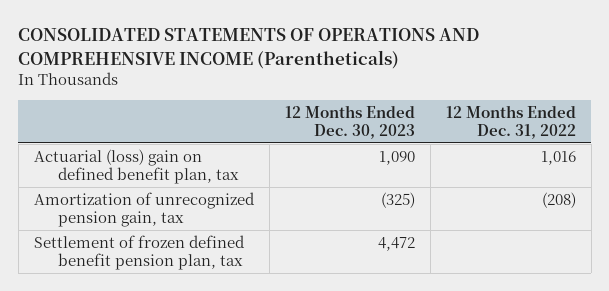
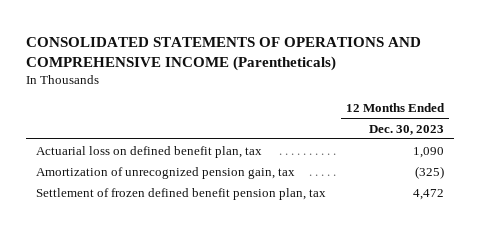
- | 12 Months Ended Dec. 30, 2023 | 12 Months Ended Dec. 31, 2022
+ | 12 Months Ended Dec. 30, 2023
- Actuarial (loss) gain on defined benefit plan, tax | 1,090 | 1,016
+ Actuarial loss on defined benefit plan, tax | 1,090

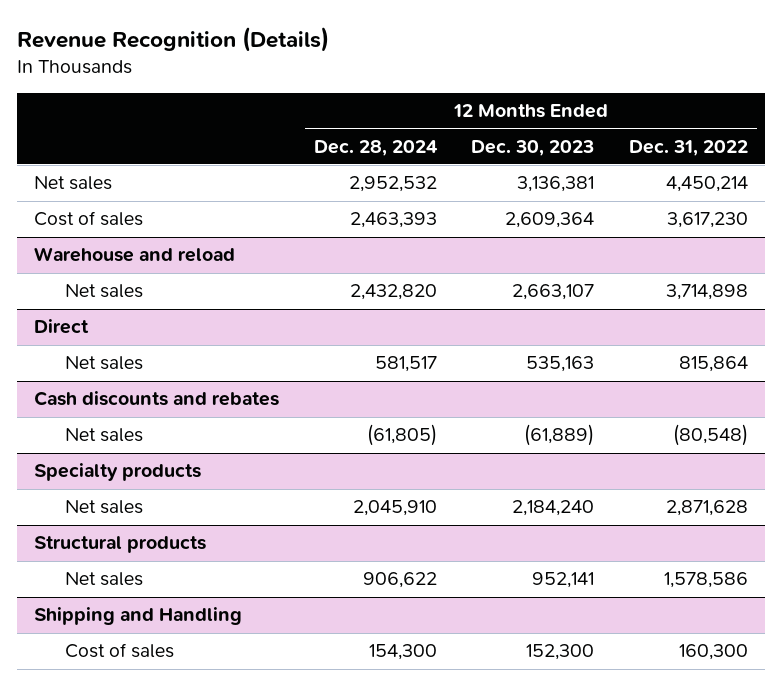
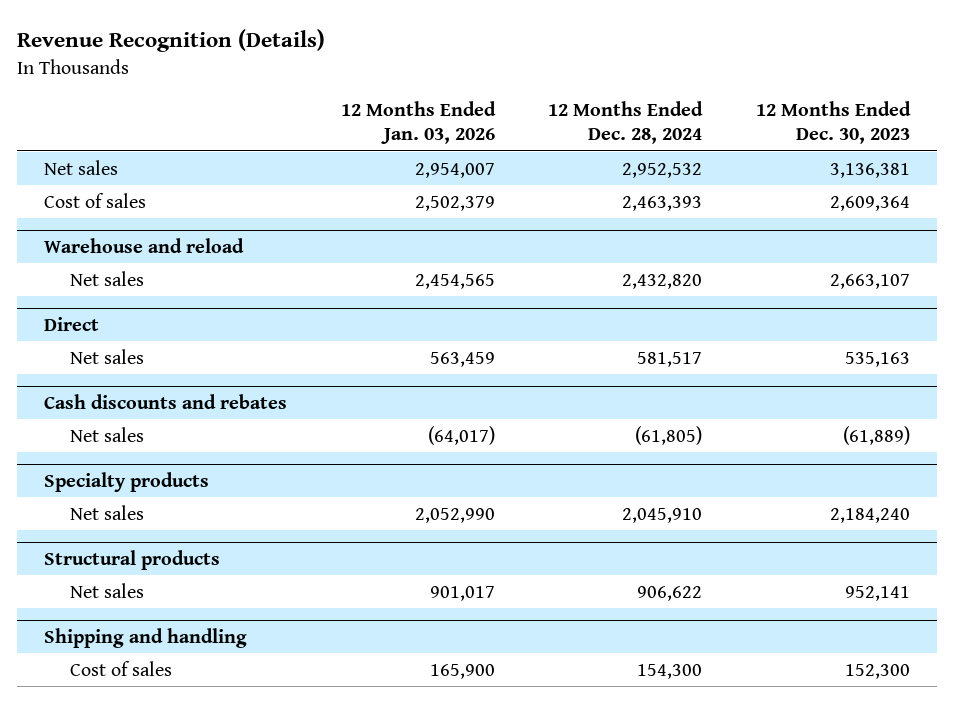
- | 12 Months Ended Dec. 28, 2024 | 12 Months Ended Dec. 30, 2023 | 12 Months Ended Dec. 31, 2022
+ | 12 Months Ended Jan. 03, 2026 | 12 Months Ended Dec. 28, 2024 | 12 Months Ended Dec. 30, 2023
- Shipping and Handling
+ Shipping and handling

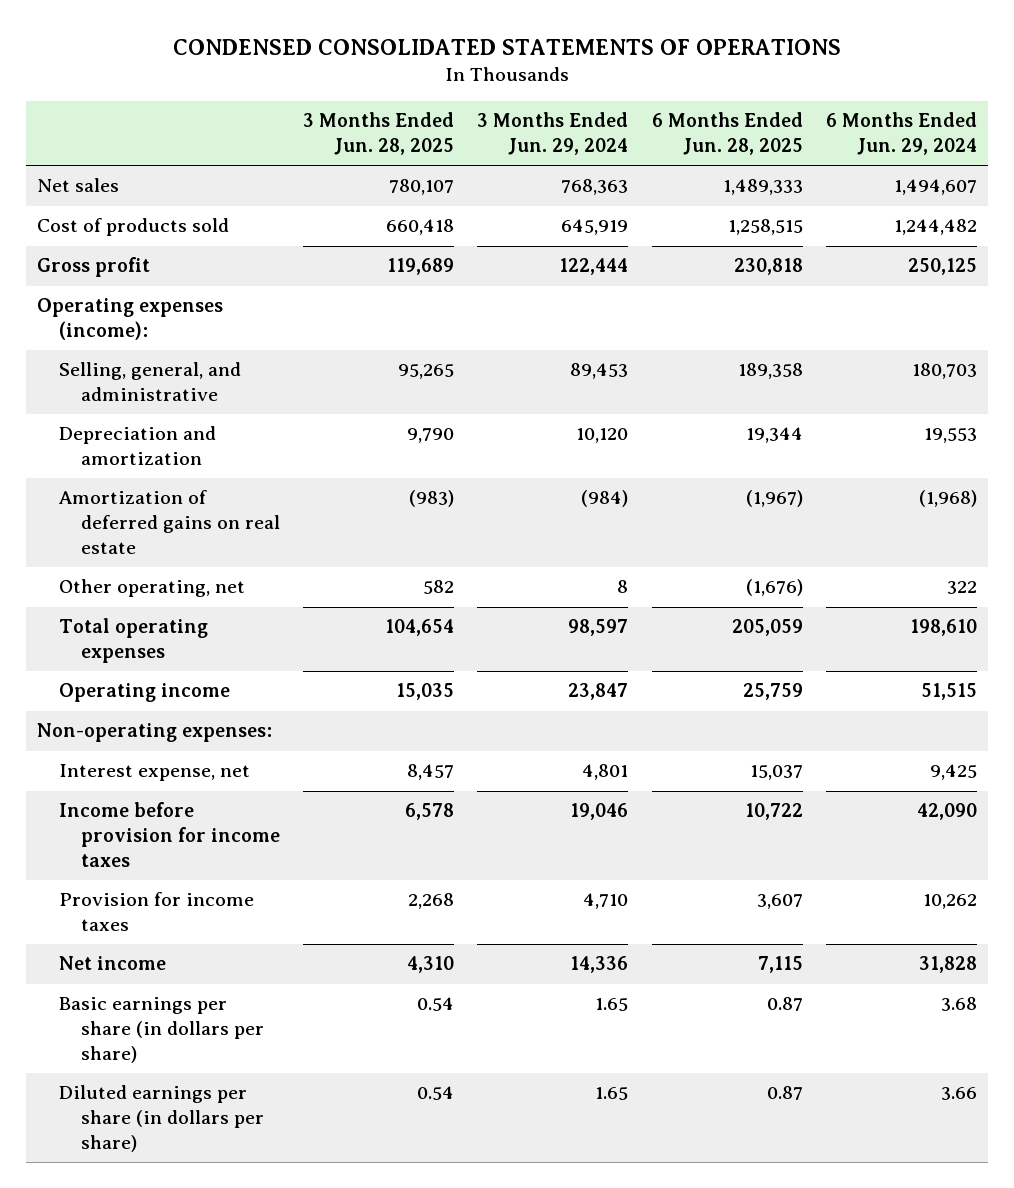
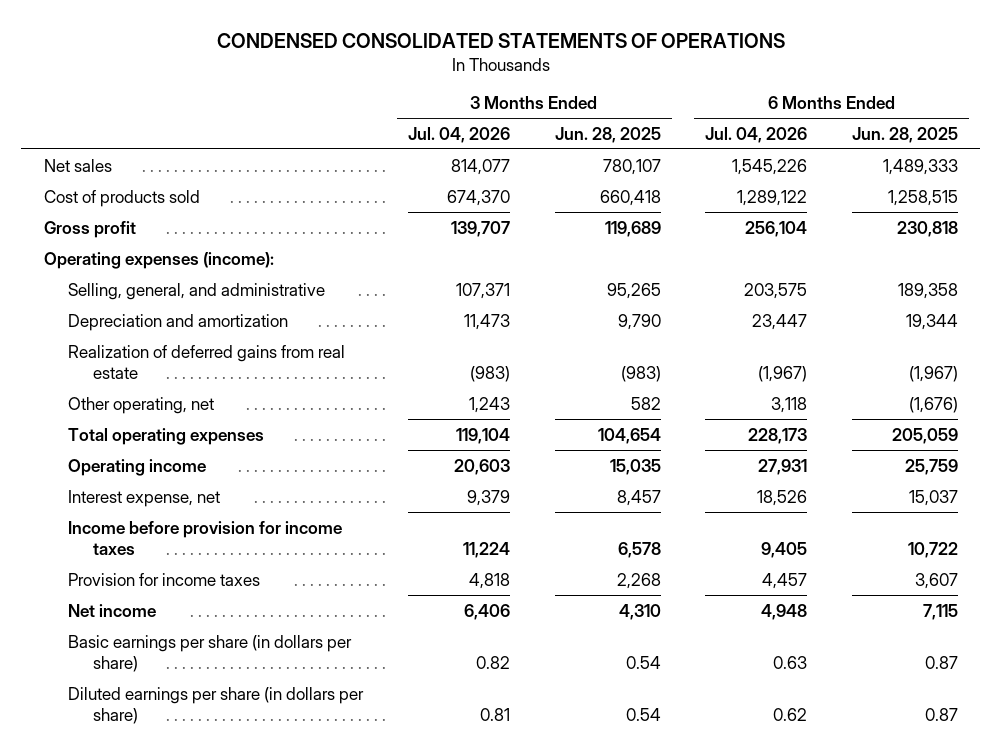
- | 3 Months Ended Jun. 28, 2025 | 3 Months Ended Jun. 29, 2024 | 6 Months Ended Jun. 28, 2025 | 6 Months Ended Jun. 29, 2024
+ | 3 Months Ended Jul. 04, 2026 | 3 Months Ended Jun. 28, 2025 | 6 Months Ended Jul. 04, 2026 | 6 Months Ended Jun. 28, 2025
- Amortization of deferred gains on real estate | (983) | (984) | (1,967) | (1,968)
+ Realization of deferred gains from real estate | (983) | (983) | (1,967) | (1,967)
- Non-operating expenses:

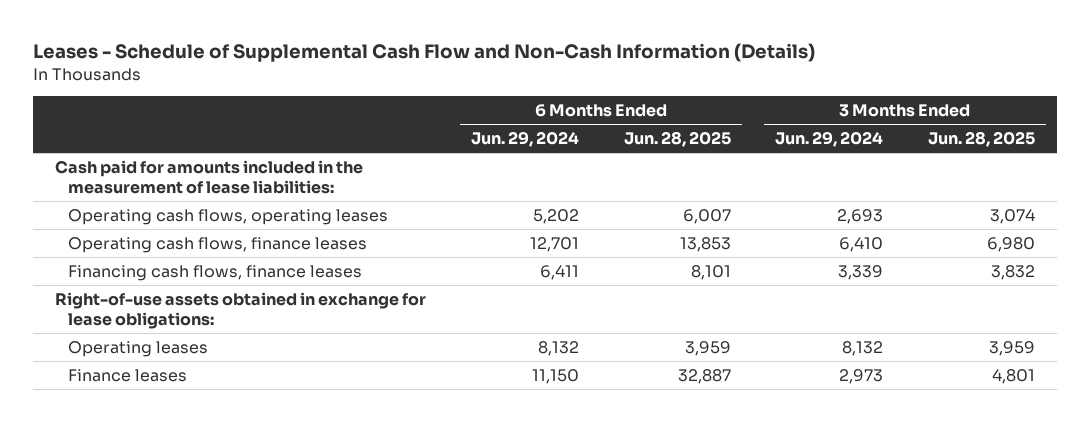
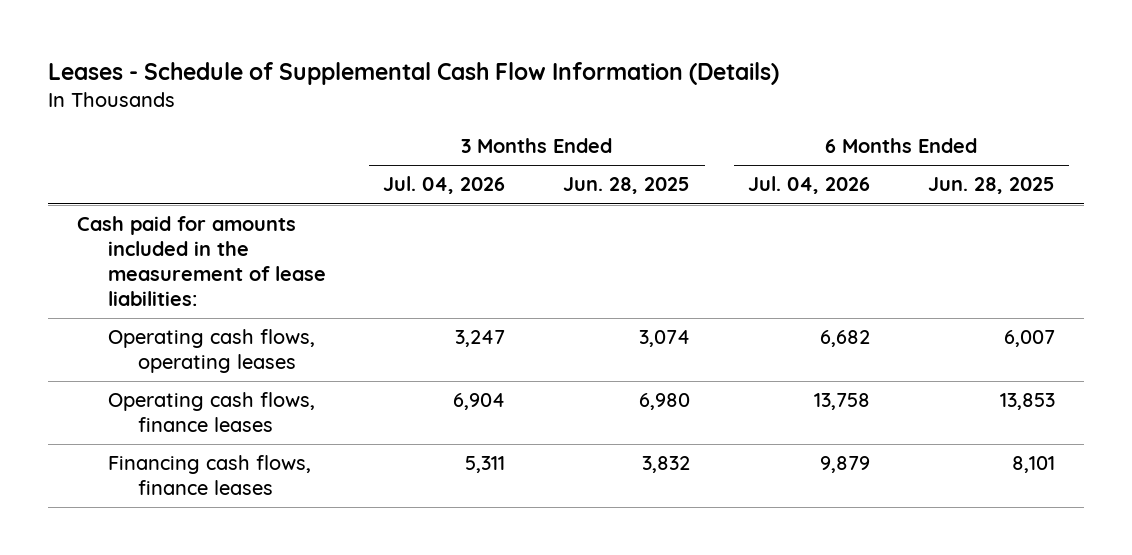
- Leases - Schedule of Supplemental Cash Flow and Non-Cash Information (Details)
+ Leases - Schedule of Supplemental Cash Flow Information (Details)
- | 6 Months Ended Jun. 29, 2024 | 6 Months Ended Jun. 28, 2025 | 3 Months Ended Jun. 29, 2024 | 3 Months Ended Jun. 28, 2025
+ | 3 Months Ended Jul. 04, 2026 | 3 Months Ended Jun. 28, 2025 | 6 Months Ended Jul. 04, 2026 | 6 Months Ended Jun. 28, 2025
- Right-of-use assets obtained in exchange for lease obligations:
- Operating leases | 8,132 | 3,959 | 8,132 | 3,959
- Finance leases | 11,150 | 32,887 | 2,973 | 4,801

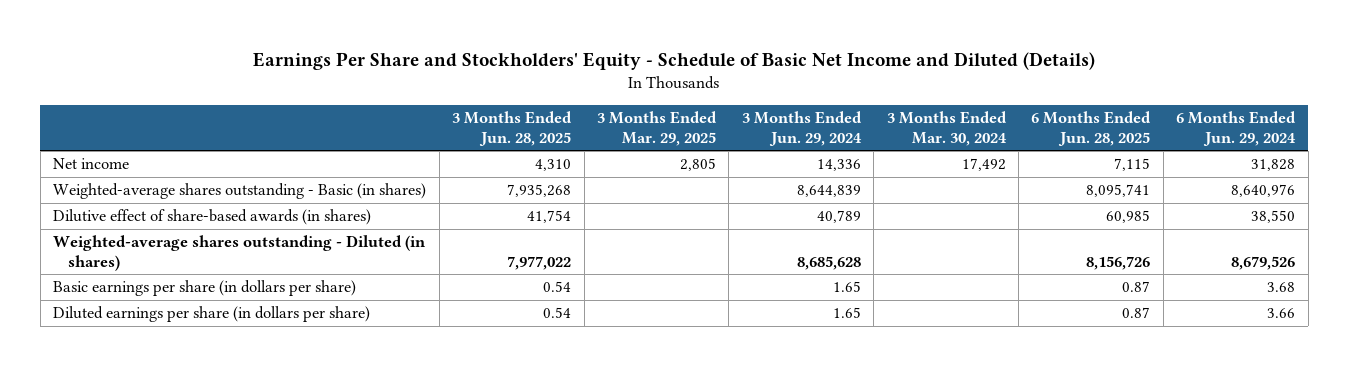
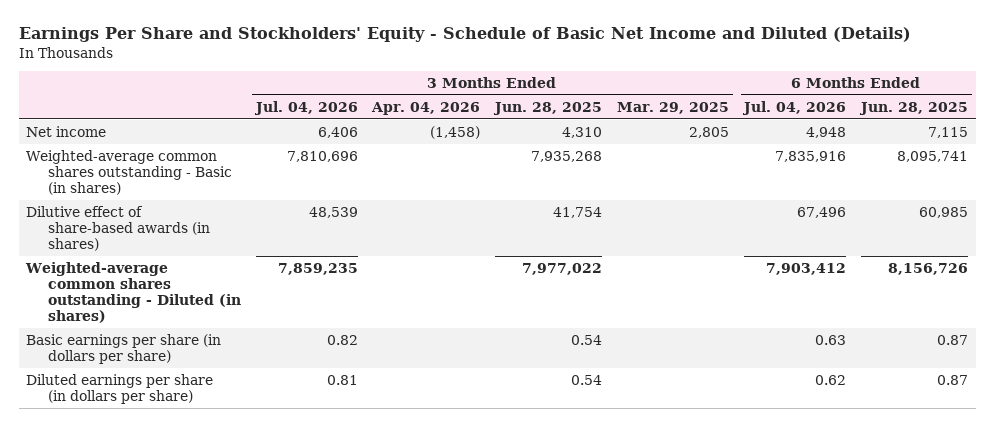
- | 3 Months Ended Jun. 28, 2025 | 3 Months Ended Mar. 29, 2025 | 3 Months Ended Jun. 29, 2024 | 3 Months Ended Mar. 30, 2024 | 6 Months Ended Jun. 28, 2025 | 6 Months Ended Jun. 29, 2024
+ | 3 Months Ended Jul. 04, 2026 | 3 Months Ended Apr. 04, 2026 | 3 Months Ended Jun. 28, 2025 | 3 Months Ended Mar. 29, 2025 | 6 Months Ended Jul. 04, 2026 | 6 Months Ended Jun. 28, 2025
- Weighted-average shares outstanding - Basic (in shares) | 7,935,268 | | 8,644,839 | | 8,095,741 | 8,640,976
+ Weighted-average common shares outstanding - Basic (in shares) | 7,810,696 | | 7,935,268 | | 7,835,916 | 8,095,741
- Weighted-average shares outstanding - Diluted (in shares) | 7,977,022 | | 8,685,628 | | 8,156,726 | 8,679,526
+ Weighted-average common shares outstanding - Diluted (in shares) | 7,859,235 | | 7,977,022 | | 7,903,412 | 8,156,726

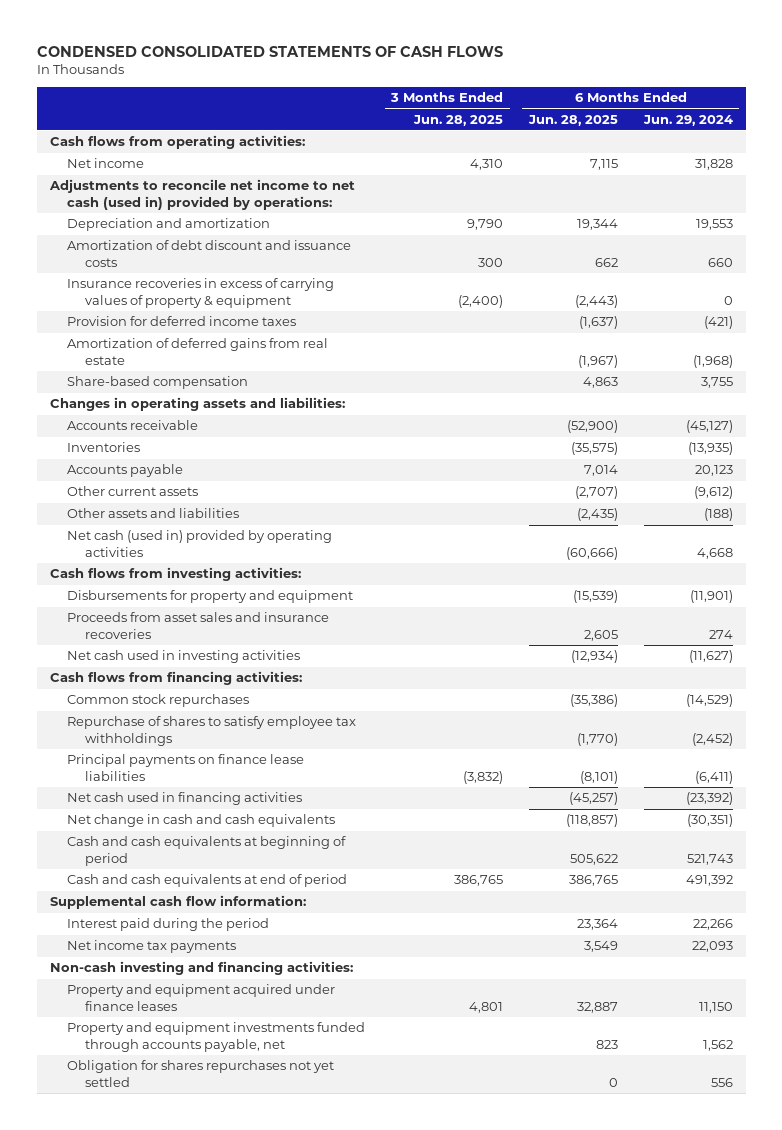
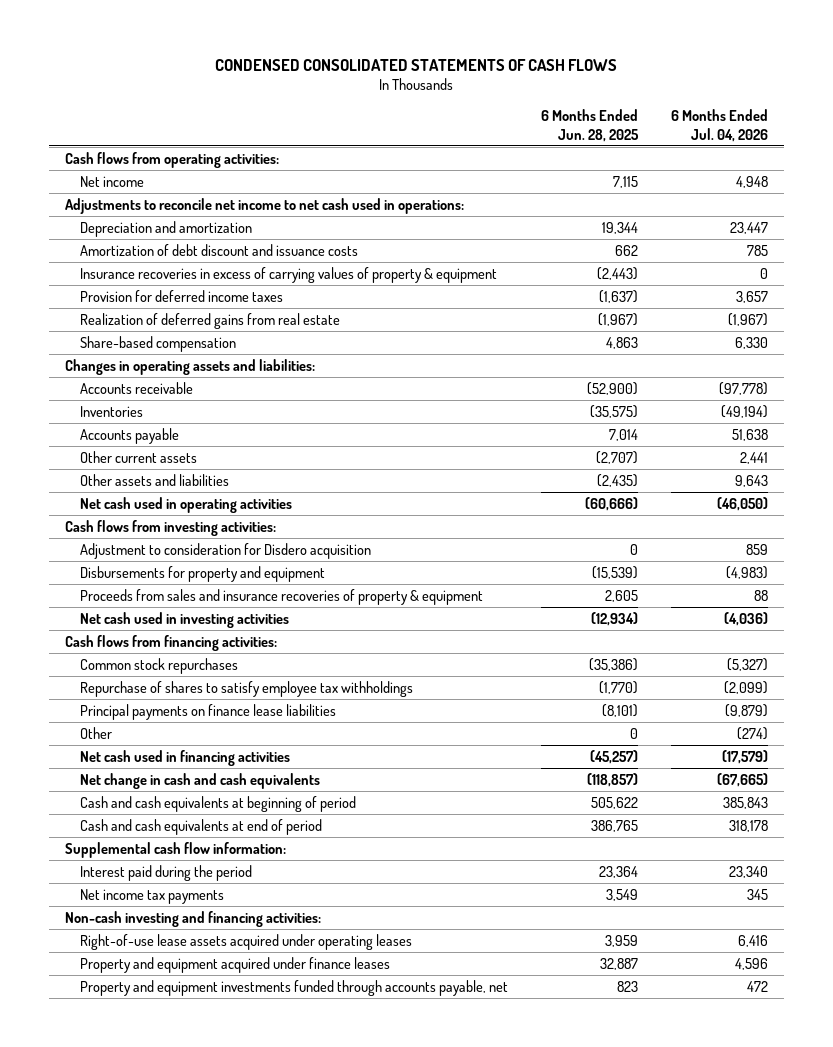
- | 3 Months Ended Jun. 28, 2025 | 6 Months Ended Jun. 28, 2025 | 6 Months Ended Jun. 29, 2024
+ | 6 Months Ended Jun. 28, 2025 | 6 Months Ended Jul. 04, 2026
- Adjustments to reconcile net income to net cash (used in) provided by operations:
+ Adjustments to reconcile net income to net cash used in operations:
- Amortization of deferred gains from real estate | | (1,967) | (1,968)
+ Realization of deferred gains from real estate | (1,967) | (1,967)
- Net cash (used in) provided by operating activities | | (60,666) | 4,668
+ Net cash used in operating activities | (60,666) | (46,050)
+ Adjustment to consideration for Disdero acquisition | 0 | 859
- Proceeds from asset sales and insurance recoveries | | 2,605 | 274
+ Proceeds from sales and insurance recoveries of property & equipment | 2,605 | 88
+ Other | 0 | (274)
+ Right-of-use lease assets acquired under operating leases | 3,959 | 6,416
- Obligation for shares repurchases not yet settled | | 0 | 556

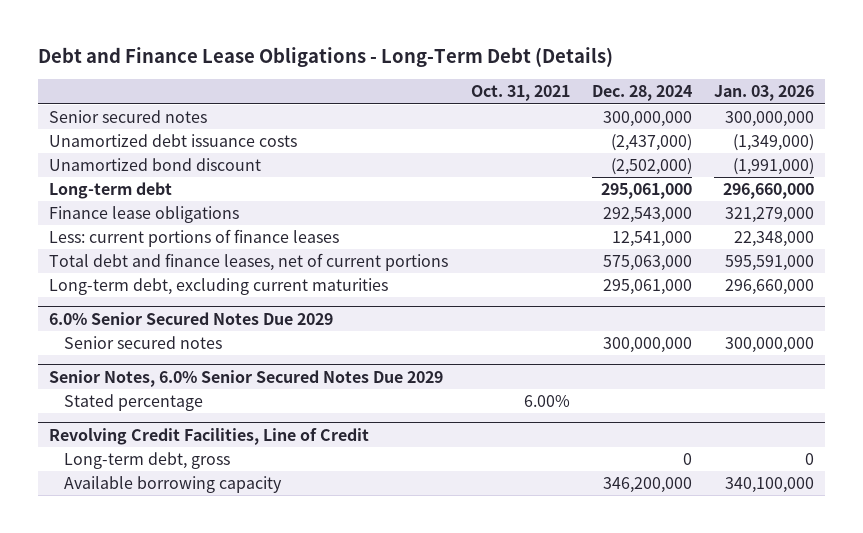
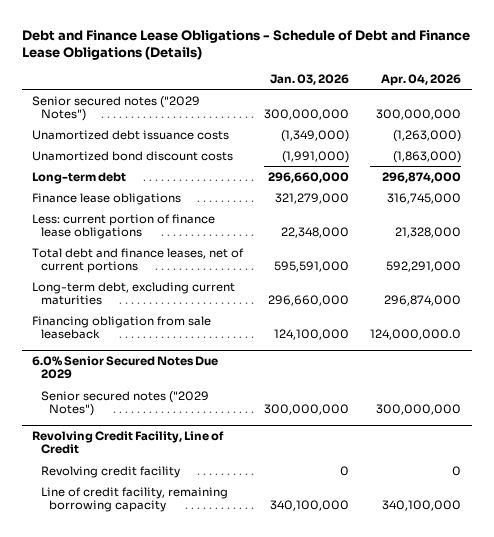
- Debt and Finance Lease Obligations - Long-Term Debt (Details)
+ Debt and Finance Lease Obligations - Schedule of Debt and Finance Lease Obligations (Details)
- | Oct. 31, 2021 | Dec. 28, 2024 | Jan. 03, 2026
+ | Jan. 03, 2026 | Apr. 04, 2026
- Senior secured notes | | 300,000,000 | 300,000,000
+ Senior secured notes ("2029 Notes") | 300,000,000 | 300,000,000
- Unamortized bond discount | | (2,502,000) | (1,991,000)
+ Unamortized bond discount costs | (1,991,000) | (1,863,000)
- Less: current portions of finance leases | | 12,541,000 | 22,348,000
+ Less: current portion of finance lease obligations | 22,348,000 | 21,328,000
+ Financing obligation from sale leaseback | 124,100,000 | 124,000,000.0
@ 6.0% Senior Secured Notes Due 2029
- Senior secured notes | | 300,000,000 | 300,000,000
- Senior Notes, 6.0% Senior Secured Notes Due 2029
- Stated percentage | 6.00% | |
- Revolving Credit Facilities, Line of Credit
- Long-term debt, gross | | 0 | 0
- Available borrowing capacity | | 346,200,000 | 340,100,000
@ 6.0% Senior Secured Notes Due 2029
+ Senior secured notes ("2029 Notes") | 300,000,000 | 300,000,000
+ Revolving Credit Facility, Line of Credit
+ Revolving credit facility | 0 | 0
+ Line of credit facility, remaining borrowing capacity | 340,100,000 | 340,100,000

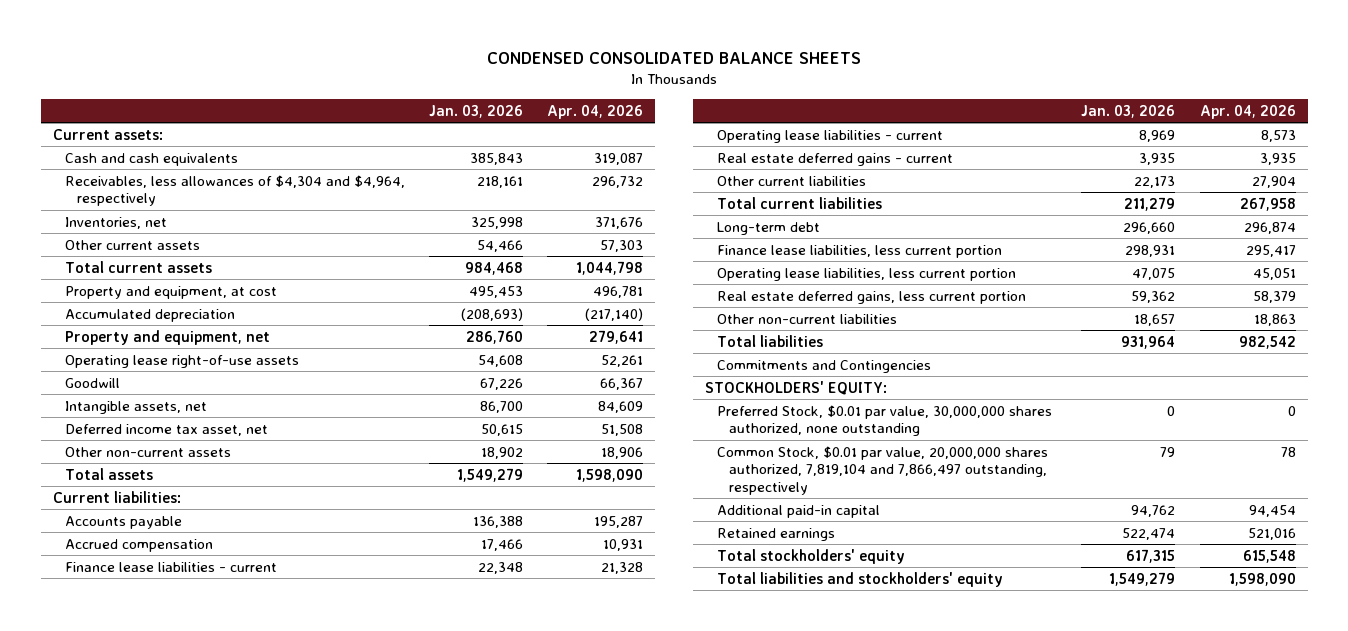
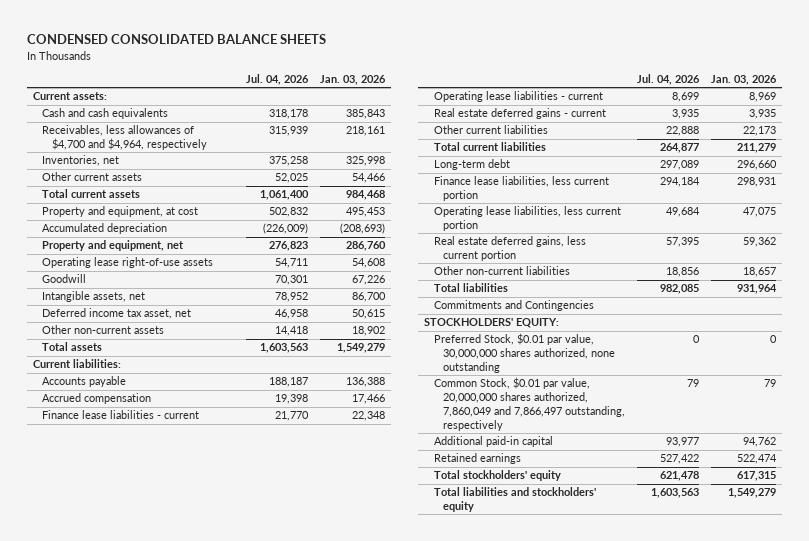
- | Jan. 03, 2026 | Apr. 04, 2026
+ | Jul. 04, 2026 | Jan. 03, 2026
- Receivables, less allowances of $4,304 and $4,964, respectively | 218,161 | 296,732
+ Receivables, less allowances of $4,700 and $4,964, respectively | 315,939 | 218,161
- Common Stock, $0.01 par value, 20,000,000 shares authorized, 7,819,104 and 7,866,497 outstanding, respectively | 79 | 78
+ Common Stock, $0.01 par value, 20,000,000 shares authorized, 7,860,049 and 7,866,497 outstanding, respectively | 79 | 79

